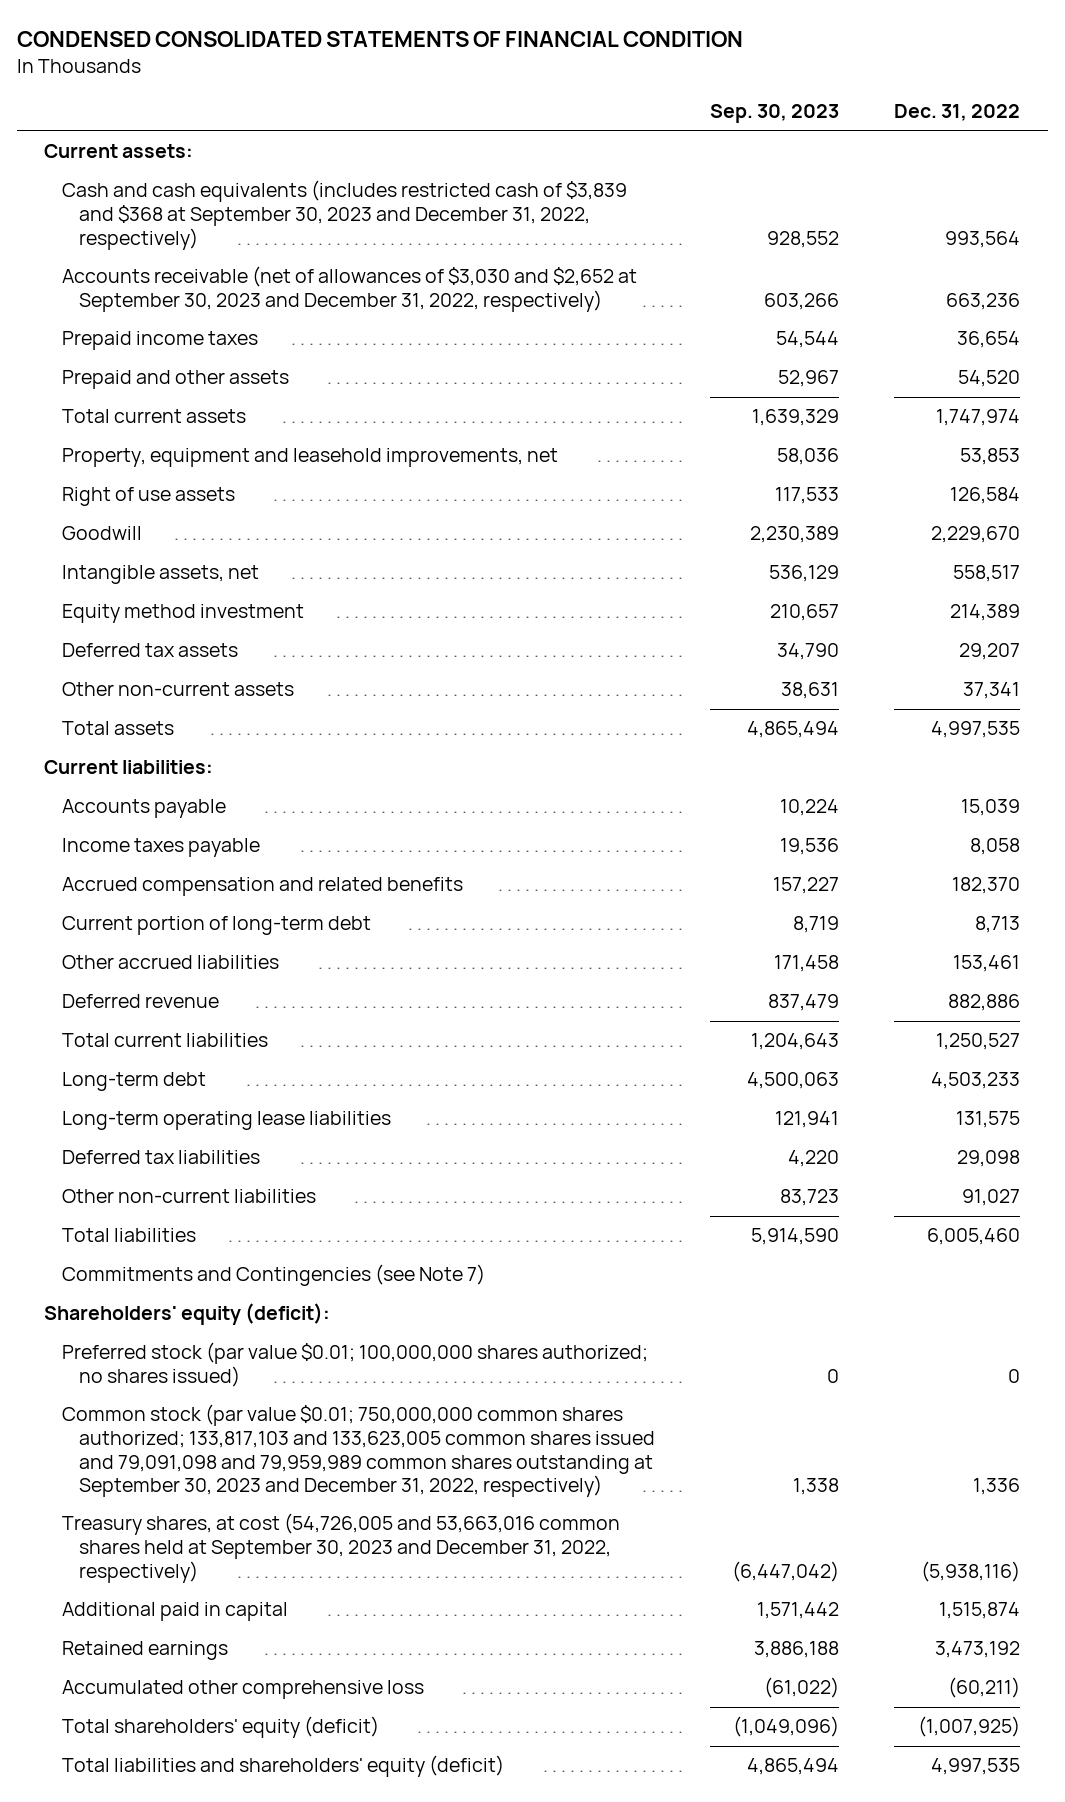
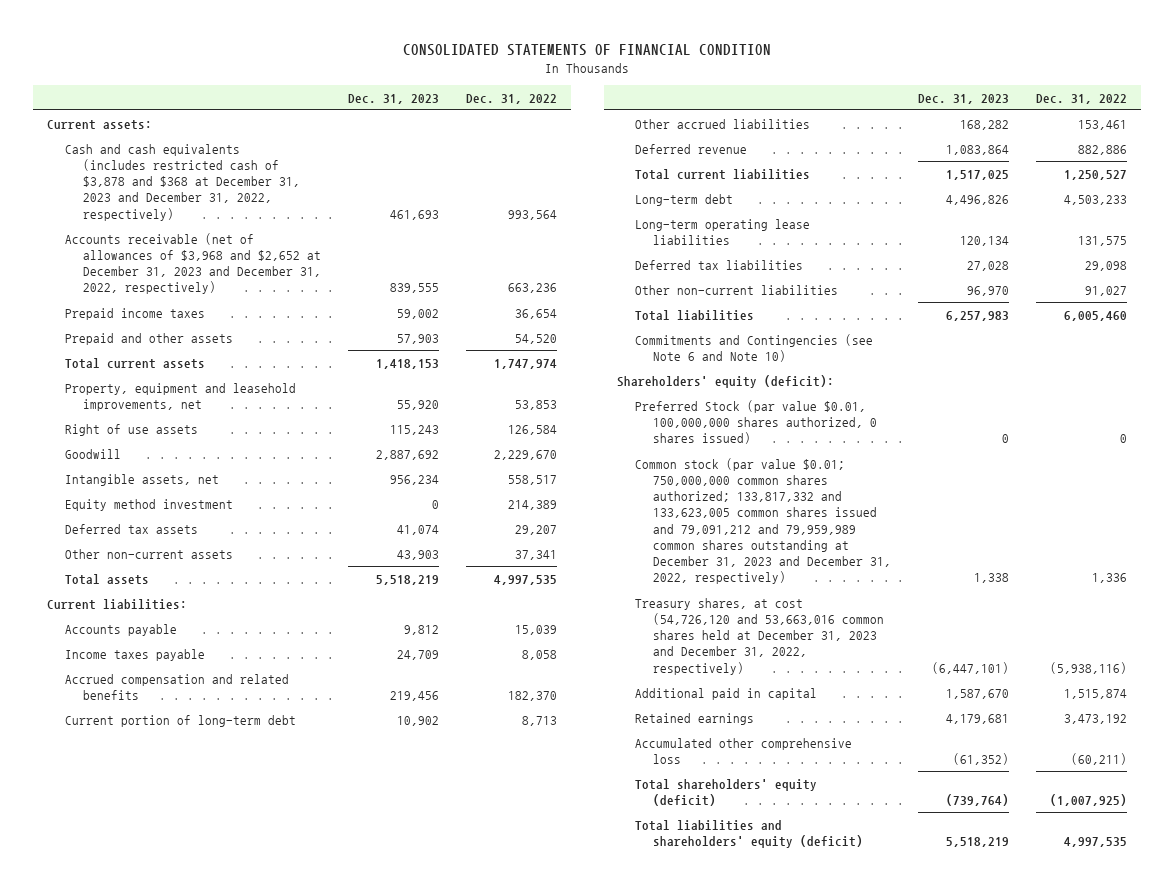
- CONDENSED CONSOLIDATED STATEMENTS OF FINANCIAL CONDITION
+ CONSOLIDATED STATEMENTS OF FINANCIAL CONDITION
- | Sep. 30, 2023 | Dec. 31, 2022
+ | Dec. 31, 2023 | Dec. 31, 2022
- Cash and cash equivalents (includes restricted cash of $3,839 and $368 at September 30, 2023 and December 31, 2022, respectively) | 928,552 | 993,564
- Accounts receivable (net of allowances of $3,030 and $2,652 at September 30, 2023 and December 31, 2022, respectively) | 603,266 | 663,236
+ Cash and cash equivalents (includes restricted cash of $3,878 and $368 at December 31, 2023 and December 31, 2022, respectively) | 461,693 | 993,564
+ Accounts receivable (net of allowances of $3,968 and $2,652 at December 31, 2023 and December 31, 2022, respectively) | 839,555 | 663,236
- Commitments and Contingencies (see Note 7)
+ Commitments and Contingencies (see Note 6 and Note 10)
- Preferred stock (par value $0.01; 100,000,000 shares authorized; no shares issued) | 0 | 0
- Common stock (par value $0.01; 750,000,000 common shares authorized; 133,817,103 and 133,623,005 common shares issued and 79,091,098 and 79,959,989 common shares outstanding at September 30, 2023 and December 31, 2022, respectively) | 1,338 | 1,336
- Treasury shares, at cost (54,726,005 and 53,663,016 common shares held at September 30, 2023 and December 31, 2022, respectively) | (6,447,042) | (5,938,116)
+ Preferred Stock (par value $0.01, 100,000,000 shares authorized, 0 shares issued) | 0 | 0
+ Common stock (par value $0.01; 750,000,000 common shares authorized; 133,817,332 and 133,623,005 common shares issued and 79,091,212 and 79,959,989 common shares outstanding at December 31, 2023 and December 31, 2022, respectively) | 1,338 | 1,336
+ Treasury shares, at cost (54,726,120 and 53,663,016 common shares held at December 31, 2023 and December 31, 2022, respectively) | (6,447,101) | (5,938,116)

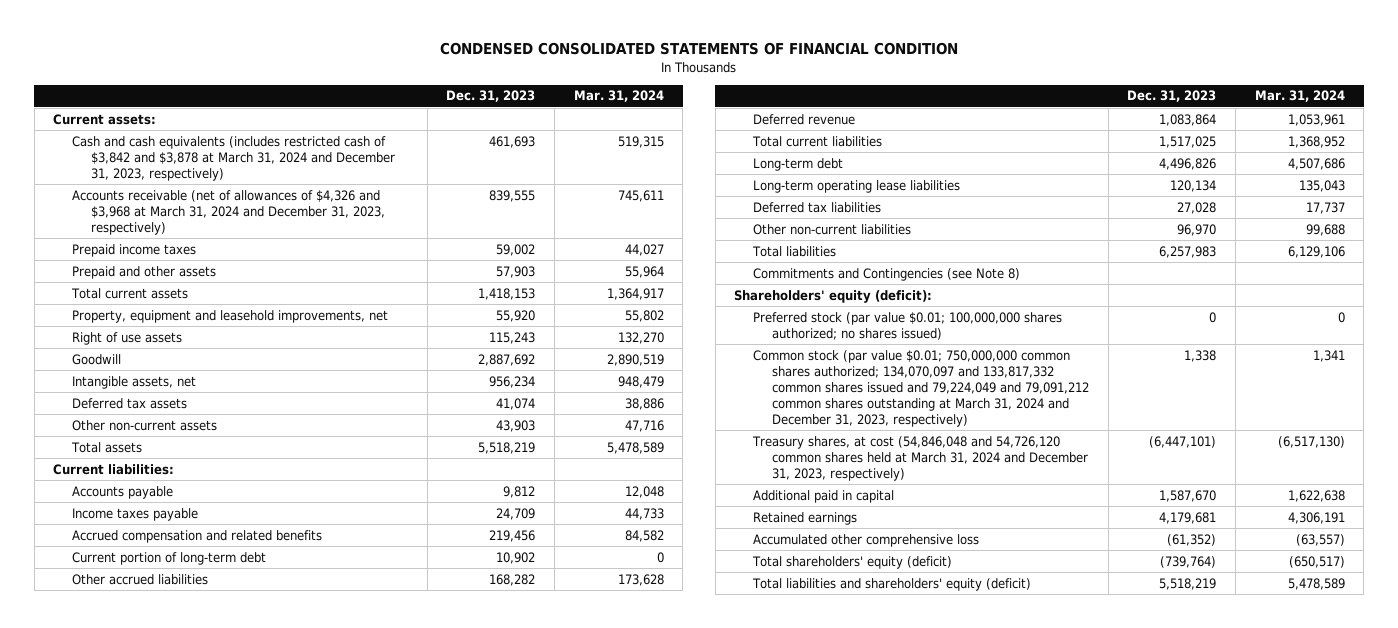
- CONSOLIDATED STATEMENTS OF FINANCIAL CONDITION
+ CONDENSED CONSOLIDATED STATEMENTS OF FINANCIAL CONDITION
- | Dec. 31, 2023 | Dec. 31, 2022
+ | Dec. 31, 2023 | Mar. 31, 2024
- Cash and cash equivalents (includes restricted cash of $3,878 and $368 at December 31, 2023 and December 31, 2022, respectively) | 461,693 | 993,564
- Accounts receivable (net of allowances of $3,968 and $2,652 at December 31, 2023 and December 31, 2022, respectively) | 839,555 | 663,236
+ Cash and cash equivalents (includes restricted cash of $3,842 and $3,878 at March 31, 2024 and December 31, 2023, respectively) | 461,693 | 519,315
+ Accounts receivable (net of allowances of $4,326 and $3,968 at March 31, 2024 and December 31, 2023, respectively) | 839,555 | 745,611
- Equity method investment | 0 | 214,389
- Commitments and Contingencies (see Note 6 and Note 10)
+ Commitments and Contingencies (see Note 8)
- Preferred Stock (par value $0.01, 100,000,000 shares authorized, 0 shares issued) | 0 | 0
- Common stock (par value $0.01; 750,000,000 common shares authorized; 133,817,332 and 133,623,005 common shares issued and 79,091,212 and 79,959,989 common shares outstanding at December 31, 2023 and December 31, 2022, respectively) | 1,338 | 1,336
- Treasury shares, at cost (54,726,120 and 53,663,016 common shares held at December 31, 2023 and December 31, 2022, respectively) | (6,447,101) | (5,938,116)
+ Preferred stock (par value $0.01; 100,000,000 shares authorized; no shares issued) | 0 | 0
+ Common stock (par value $0.01; 750,000,000 common shares authorized; 134,070,097 and 133,817,332 common shares issued and 79,224,049 and 79,091,212 common shares outstanding at March 31, 2024 and December 31, 2023, respectively) | 1,338 | 1,341
+ Treasury shares, at cost (54,846,048 and 54,726,120 common shares held at March 31, 2024 and December 31, 2023, respectively) | (6,447,101) | (6,517,130)

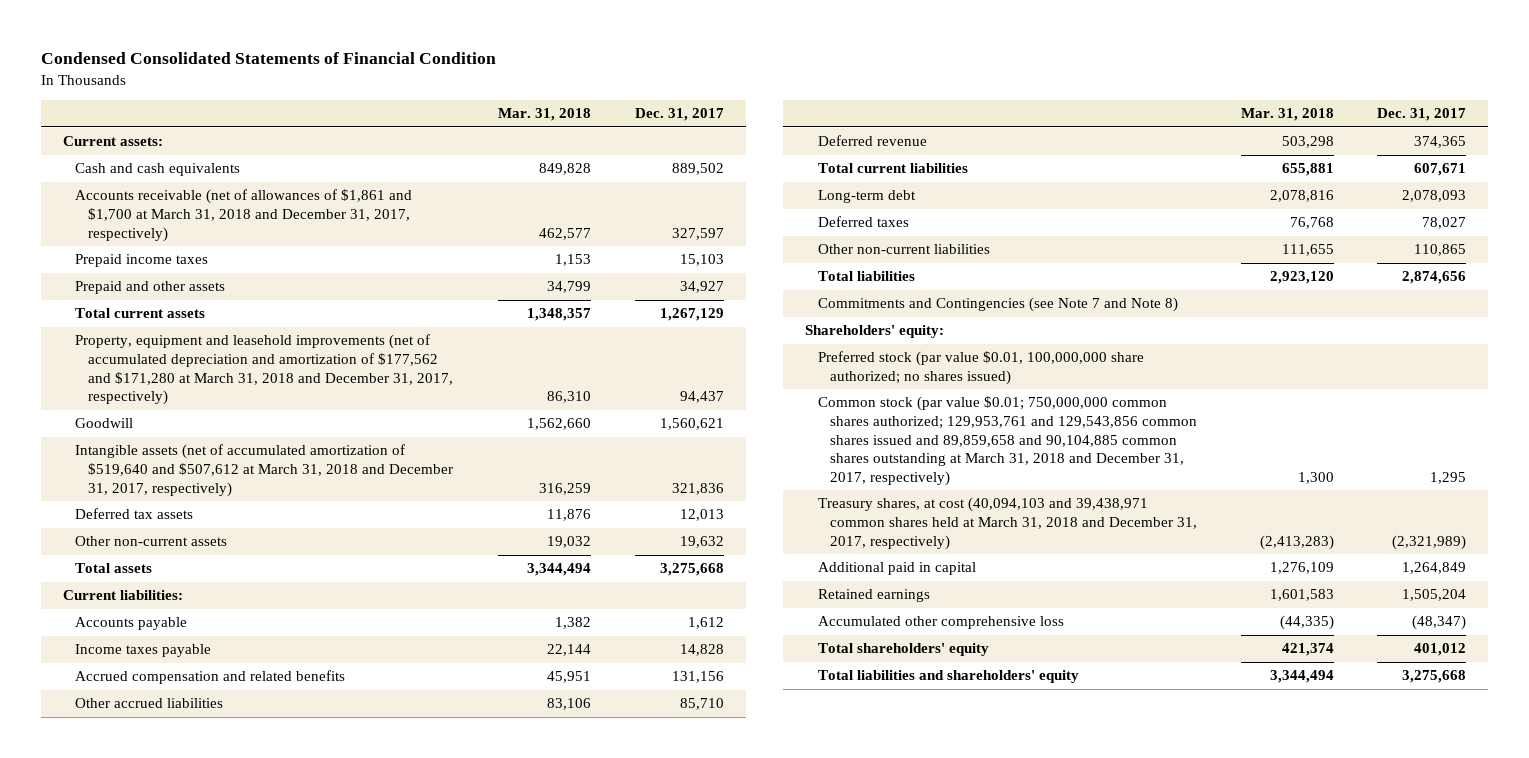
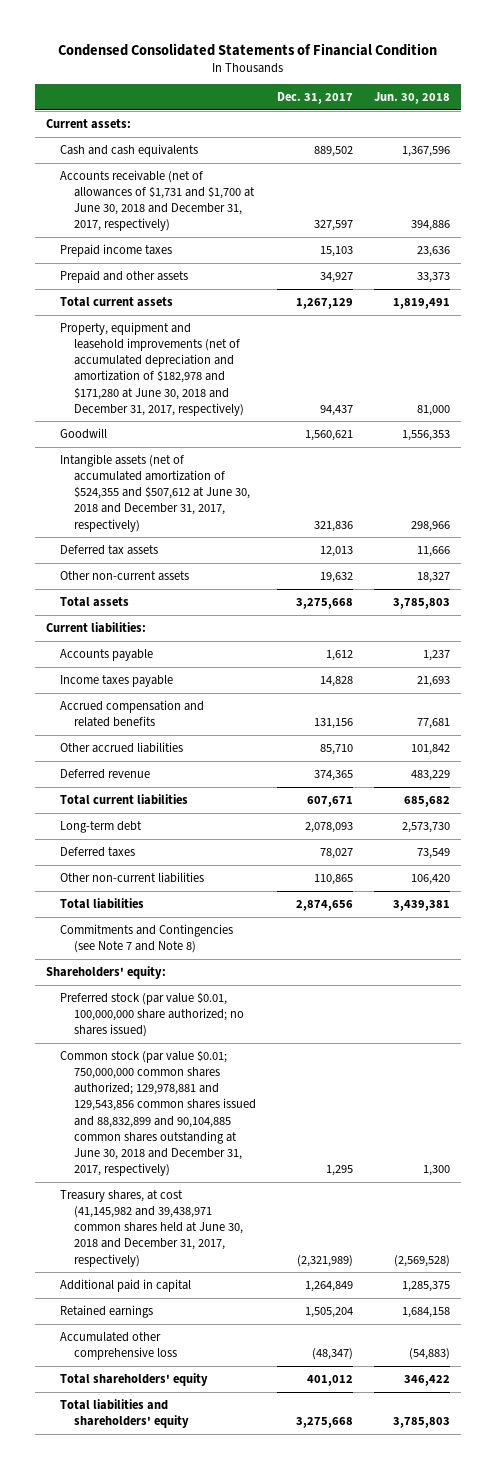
- | Mar. 31, 2018 | Dec. 31, 2017
+ | Dec. 31, 2017 | Jun. 30, 2018
- Accounts receivable (net of allowances of $1,861 and $1,700 at March 31, 2018 and December 31, 2017, respectively) | 462,577 | 327,597
+ Accounts receivable (net of allowances of $1,731 and $1,700 at June 30, 2018 and December 31, 2017, respectively) | 327,597 | 394,886
- Property, equipment and leasehold improvements (net of accumulated depreciation and amortization of $177,562 and $171,280 at March 31, 2018 and December 31, 2017, respectively) | 86,310 | 94,437
+ Property, equipment and leasehold improvements (net of accumulated depreciation and amortization of $182,978 and $171,280 at June 30, 2018 and December 31, 2017, respectively) | 94,437 | 81,000
- Intangible assets (net of accumulated amortization of $519,640 and $507,612 at March 31, 2018 and December 31, 2017, respectively) | 316,259 | 321,836
+ Intangible assets (net of accumulated amortization of $524,355 and $507,612 at June 30, 2018 and December 31, 2017, respectively) | 321,836 | 298,966
- Common stock (par value $0.01; 750,000,000 common shares authorized; 129,953,761 and 129,543,856 common shares issued and 89,859,658 and 90,104,885 common shares outstanding at March 31, 2018 and December 31, 2017, respectively) | 1,300 | 1,295
- Treasury shares, at cost (40,094,103 and 39,438,971 common shares held at March 31, 2018 and December 31, 2017, respectively) | (2,413,283) | (2,321,989)
+ Common stock (par value $0.01; 750,000,000 common shares authorized; 129,978,881 and 129,543,856 common shares issued and 88,832,899 and 90,104,885 common shares outstanding at June 30, 2018 and December 31, 2017, respectively) | 1,295 | 1,300
+ Treasury shares, at cost (41,145,982 and 39,438,971 common shares held at June 30, 2018 and December 31, 2017, respectively) | (2,321,989) | (2,569,528)

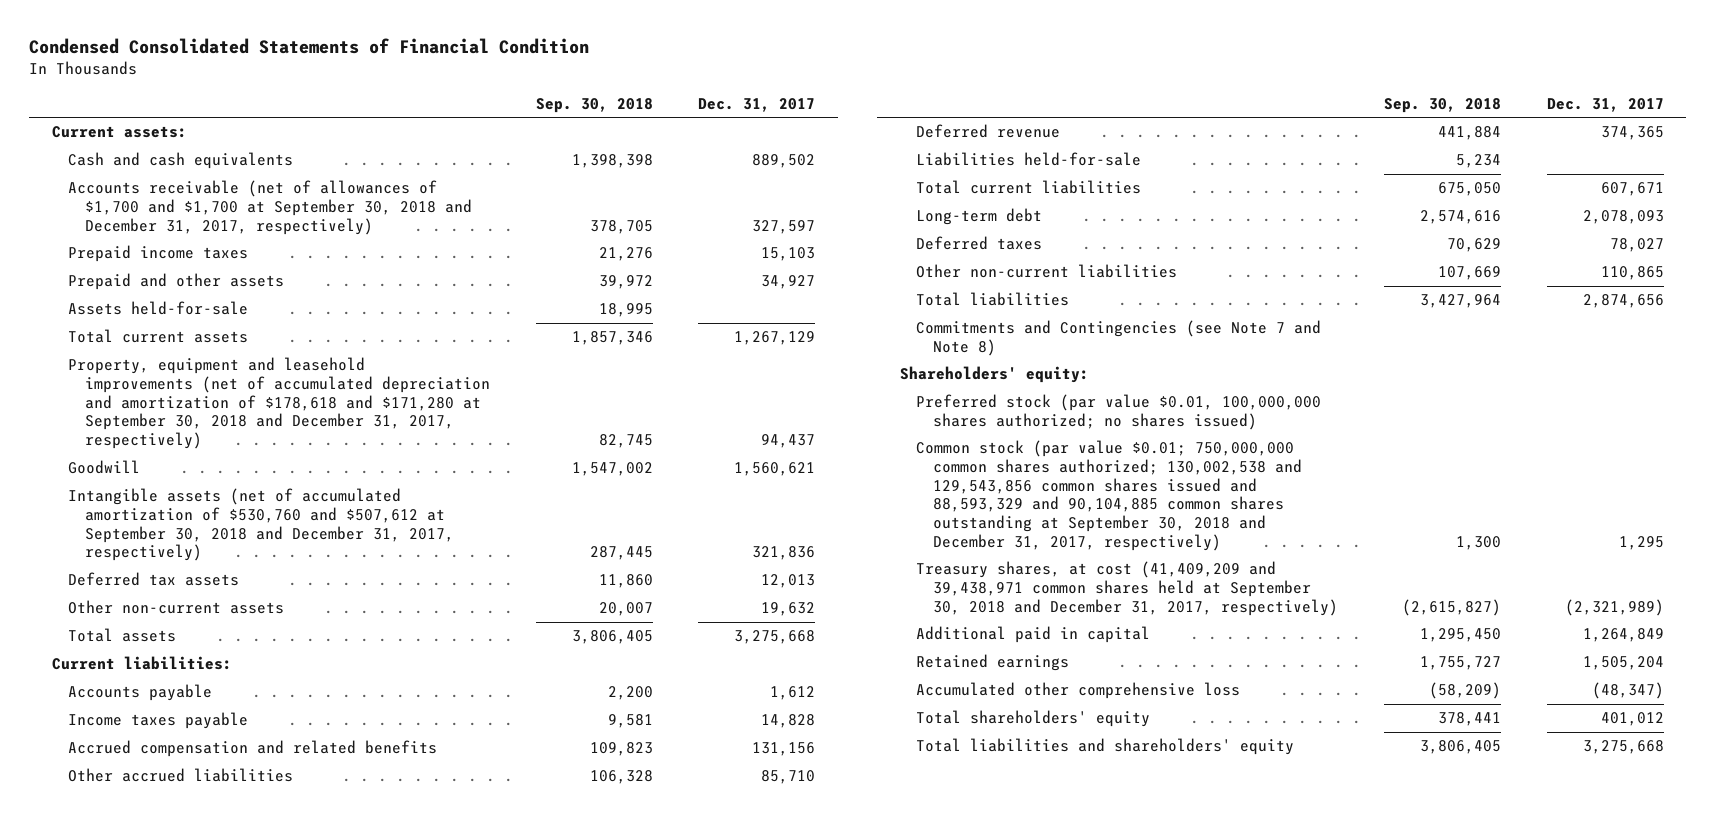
- | Dec. 31, 2017 | Jun. 30, 2018
+ | Sep. 30, 2018 | Dec. 31, 2017
- Accounts receivable (net of allowances of $1,731 and $1,700 at June 30, 2018 and December 31, 2017, respectively) | 327,597 | 394,886
+ Accounts receivable (net of allowances of $1,700 and $1,700 at September 30, 2018 and December 31, 2017, respectively) | 378,705 | 327,597
+ Assets held-for-sale | 18,995 |
- Property, equipment and leasehold improvements (net of accumulated depreciation and amortization of $182,978 and $171,280 at June 30, 2018 and December 31, 2017, respectively) | 94,437 | 81,000
+ Property, equipment and leasehold improvements (net of accumulated depreciation and amortization of $178,618 and $171,280 at September 30, 2018 and December 31, 2017, respectively) | 82,745 | 94,437
- Intangible assets (net of accumulated amortization of $524,355 and $507,612 at June 30, 2018 and December 31, 2017, respectively) | 321,836 | 298,966
+ Intangible assets (net of accumulated amortization of $530,760 and $507,612 at September 30, 2018 and December 31, 2017, respectively) | 287,445 | 321,836
+ Liabilities held-for-sale | 5,234 |
- Preferred stock (par value $0.01, 100,000,000 share authorized; no shares issued)
- Common stock (par value $0.01; 750,000,000 common shares authorized; 129,978,881 and 129,543,856 common shares issued and 88,832,899 and 90,104,885 common shares outstanding at June 30, 2018 and December 31, 2017, respectively) | 1,295 | 1,300
- Treasury shares, at cost (41,145,982 and 39,438,971 common shares held at June 30, 2018 and December 31, 2017, respectively) | (2,321,989) | (2,569,528)
+ Preferred stock (par value $0.01, 100,000,000 shares authorized; no shares issued)
+ Common stock (par value $0.01; 750,000,000 common shares authorized; 130,002,538 and 129,543,856 common shares issued and 88,593,329 and 90,104,885 common shares outstanding at September 30, 2018 and December 31, 2017, respectively) | 1,300 | 1,295
+ Treasury shares, at cost (41,409,209 and 39,438,971 common shares held at September 30, 2018 and December 31, 2017, respectively) | (2,615,827) | (2,321,989)

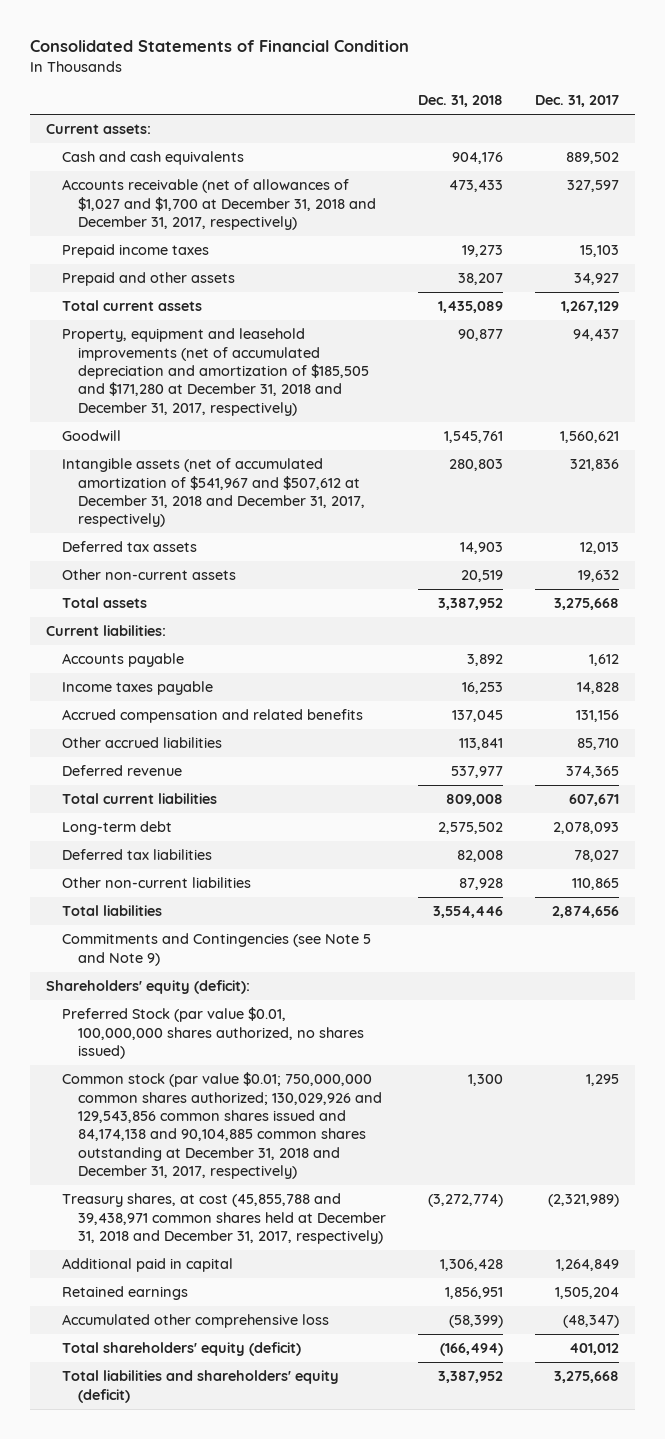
- Condensed Consolidated Statements of Financial Condition
+ Consolidated Statements of Financial Condition
- | Sep. 30, 2018 | Dec. 31, 2017
+ | Dec. 31, 2018 | Dec. 31, 2017
- Accounts receivable (net of allowances of $1,700 and $1,700 at September 30, 2018 and December 31, 2017, respectively) | 378,705 | 327,597
+ Accounts receivable (net of allowances of $1,027 and $1,700 at December 31, 2018 and December 31, 2017, respectively) | 473,433 | 327,597
- Assets held-for-sale | 18,995 |
- Property, equipment and leasehold improvements (net of accumulated depreciation and amortization of $178,618 and $171,280 at September 30, 2018 and December 31, 2017, respectively) | 82,745 | 94,437
+ Property, equipment and leasehold improvements (net of accumulated depreciation and amortization of $185,505 and $171,280 at December 31, 2018 and December 31, 2017, respectively) | 90,877 | 94,437
- Intangible assets (net of accumulated amortization of $530,760 and $507,612 at September 30, 2018 and December 31, 2017, respectively) | 287,445 | 321,836
+ Intangible assets (net of accumulated amortization of $541,967 and $507,612 at December 31, 2018 and December 31, 2017, respectively) | 280,803 | 321,836
- Liabilities held-for-sale | 5,234 |
- Deferred taxes | 70,629 | 78,027
+ Deferred tax liabilities | 82,008 | 78,027
- Commitments and Contingencies (see Note 7 and Note 8)
- Shareholders' equity:
- Preferred stock (par value $0.01, 100,000,000 shares authorized; no shares issued)
- Common stock (par value $0.01; 750,000,000 common shares authorized; 130,002,538 and 129,543,856 common shares issued and 88,593,329 and 90,104,885 common shares outstanding at September 30, 2018 and December 31, 2017, respectively) | 1,300 | 1,295
- Treasury shares, at cost (41,409,209 and 39,438,971 common shares held at September 30, 2018 and December 31, 2017, respectively) | (2,615,827) | (2,321,989)
+ Commitments and Contingencies (see Note 5 and Note 9)
+ Shareholders' equity (deficit):
+ Preferred Stock (par value $0.01, 100,000,000 shares authorized, no shares issued)
+ Common stock (par value $0.01; 750,000,000 common shares authorized; 130,029,926 and 129,543,856 common shares issued and 84,174,138 and 90,104,885 common shares outstanding at December 31, 2018 and December 31, 2017, respectively) | 1,300 | 1,295
+ Treasury shares, at cost (45,855,788 and 39,438,971 common shares held at December 31, 2018 and December 31, 2017, respectively) | (3,272,774) | (2,321,989)
- Total shareholders' equity | 378,441 | 401,012
- Total liabilities and shareholders' equity | 3,806,405 | 3,275,668
+ Total shareholders' equity (deficit) | (166,494) | 401,012
+ Total liabilities and shareholders' equity (deficit) | 3,387,952 | 3,275,668

